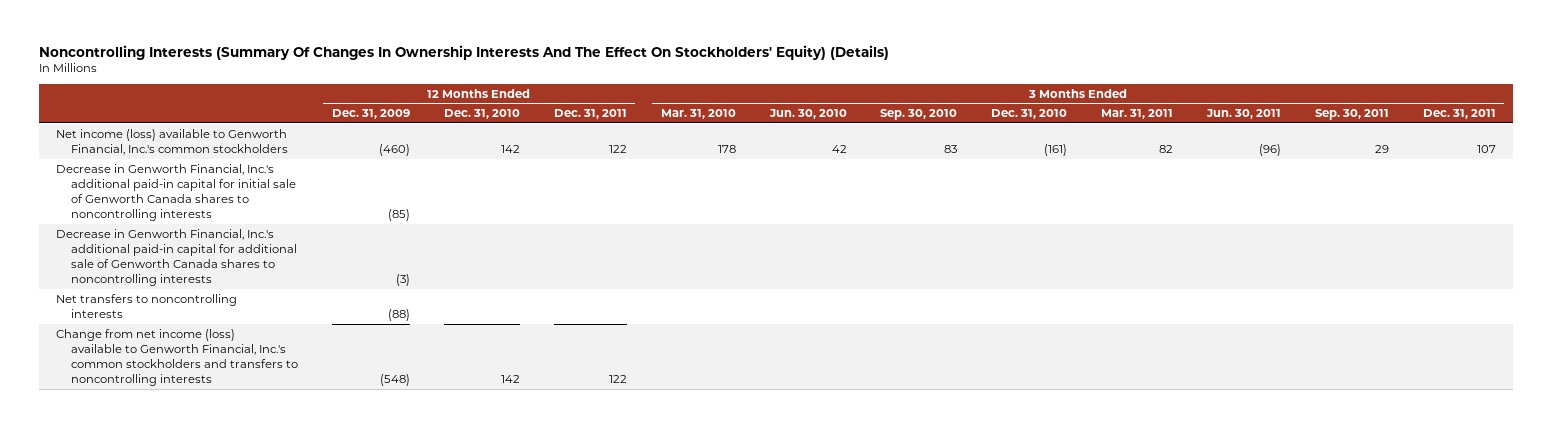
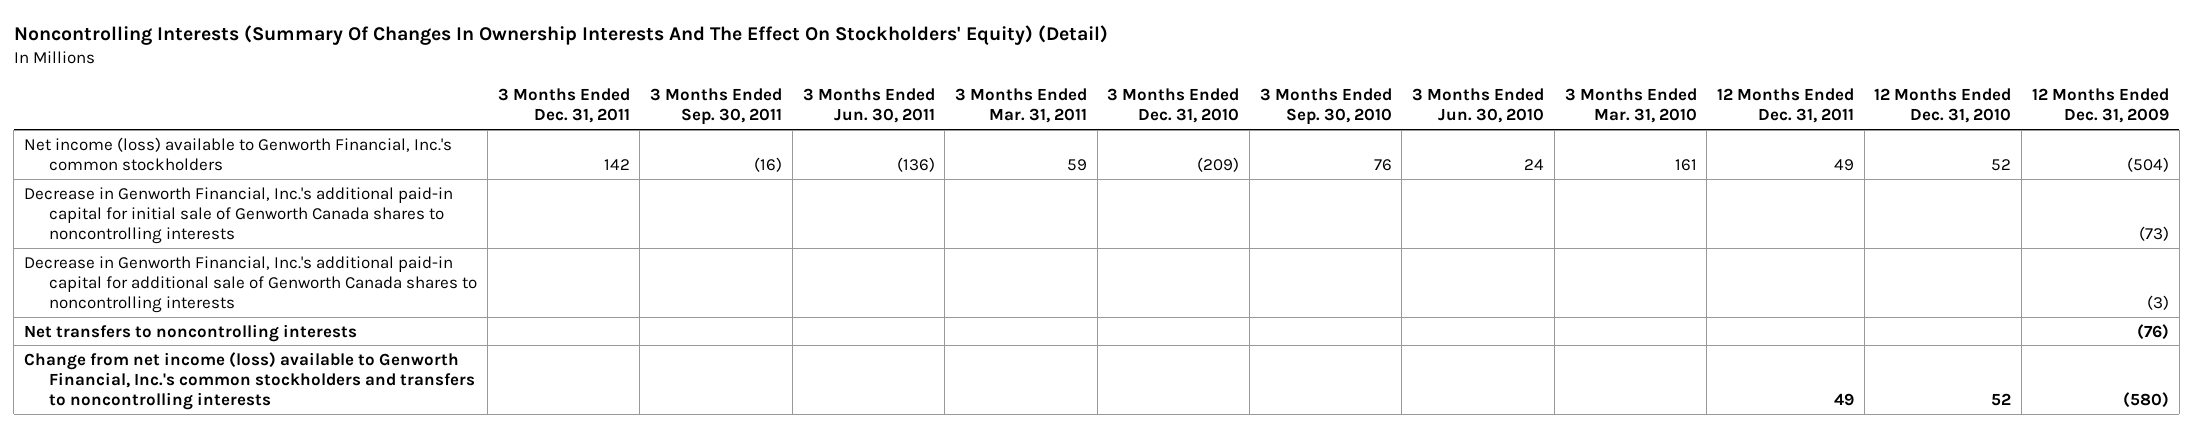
- Noncontrolling Interests (Summary Of Changes In Ownership Interests And The Effect On Stockholders' Equity) (Details)
+ Noncontrolling Interests (Summary Of Changes In Ownership Interests And The Effect On Stockholders' Equity) (Detail)
- | 12 Months Ended Dec. 31, 2009 | 12 Months Ended Dec. 31, 2010 | 12 Months Ended Dec. 31, 2011 | 3 Months Ended Mar. 31, 2010 | 3 Months Ended Jun. 30, 2010 | 3 Months Ended Sep. 30, 2010 | 3 Months Ended Dec. 31, 2010 | 3 Months Ended Mar. 31, 2011 | 3 Months Ended Jun. 30, 2011 | 3 Months Ended Sep. 30, 2011 | 3 Months Ended Dec. 31, 2011
+ | 3 Months Ended Dec. 31, 2011 | 3 Months Ended Sep. 30, 2011 | 3 Months Ended Jun. 30, 2011 | 3 Months Ended Mar. 31, 2011 | 3 Months Ended Dec. 31, 2010 | 3 Months Ended Sep. 30, 2010 | 3 Months Ended Jun. 30, 2010 | 3 Months Ended Mar. 31, 2010 | 12 Months Ended Dec. 31, 2011 | 12 Months Ended Dec. 31, 2010 | 12 Months Ended Dec. 31, 2009
- Net income (loss) available to Genworth Financial, Inc.'s common stockholders | (460) | 142 | 122 | 178 | 42 | 83 | (161) | 82 | (96) | 29 | 107
- Decrease in Genworth Financial, Inc.'s additional paid-in capital for initial sale of Genworth Canada shares to noncontrolling interests | (85) | | | | | | | | | |
+ Net income (loss) available to Genworth Financial, Inc.'s common stockholders | 142 | (16) | (136) | 59 | (209) | 76 | 24 | 161 | 49 | 52 | (504)
+ Decrease in Genworth Financial, Inc.'s additional paid-in capital for initial sale of Genworth Canada shares to noncontrolling interests | | | | | | | | | | | (73)
- Net transfers to noncontrolling interests | (88) | | | | | | | | | |
- Change from net income (loss) available to Genworth Financial, Inc.'s common stockholders and transfers to noncontrolling interests | (548) | 142 | 122 | | | | | | | |
+ Net transfers to noncontrolling interests | | | | | | | | | | | (76)
+ Change from net income (loss) available to Genworth Financial, Inc.'s common stockholders and transfers to noncontrolling interests | | | | | | | | | 49 | 52 | (580)

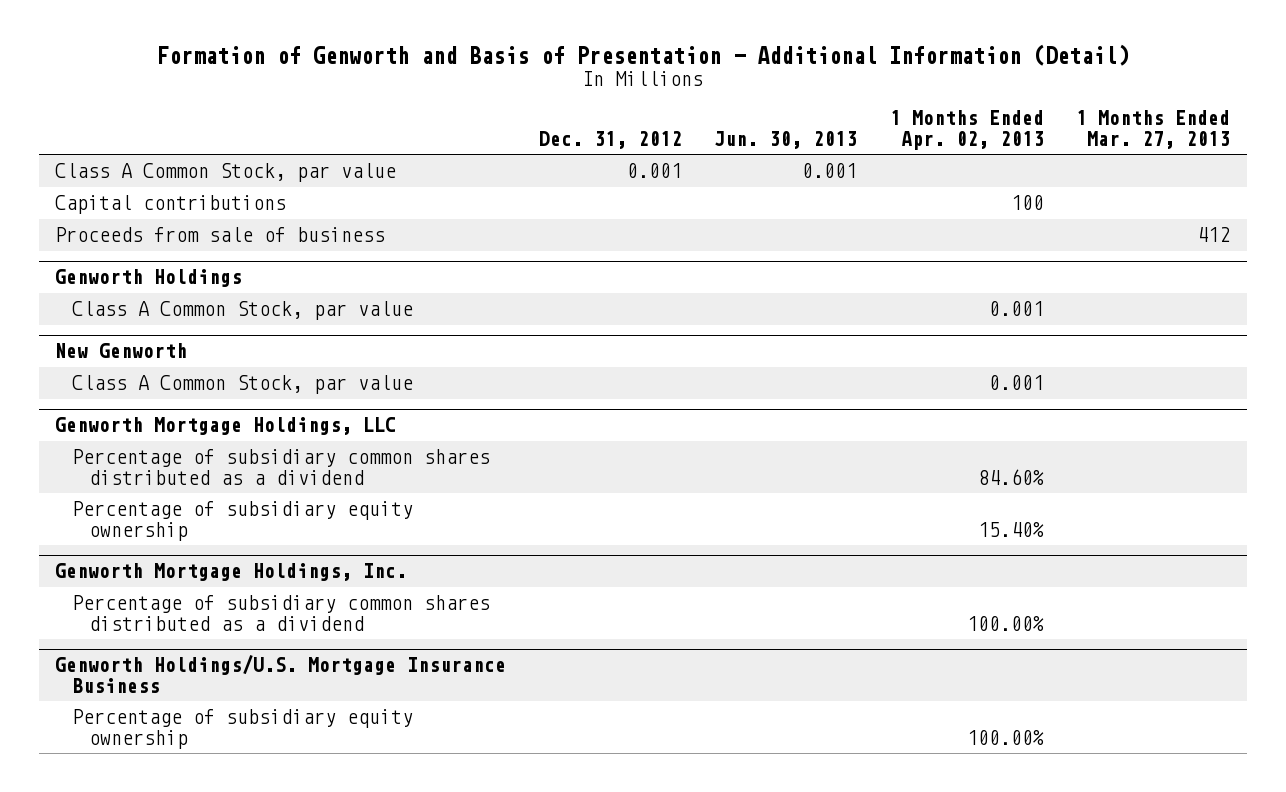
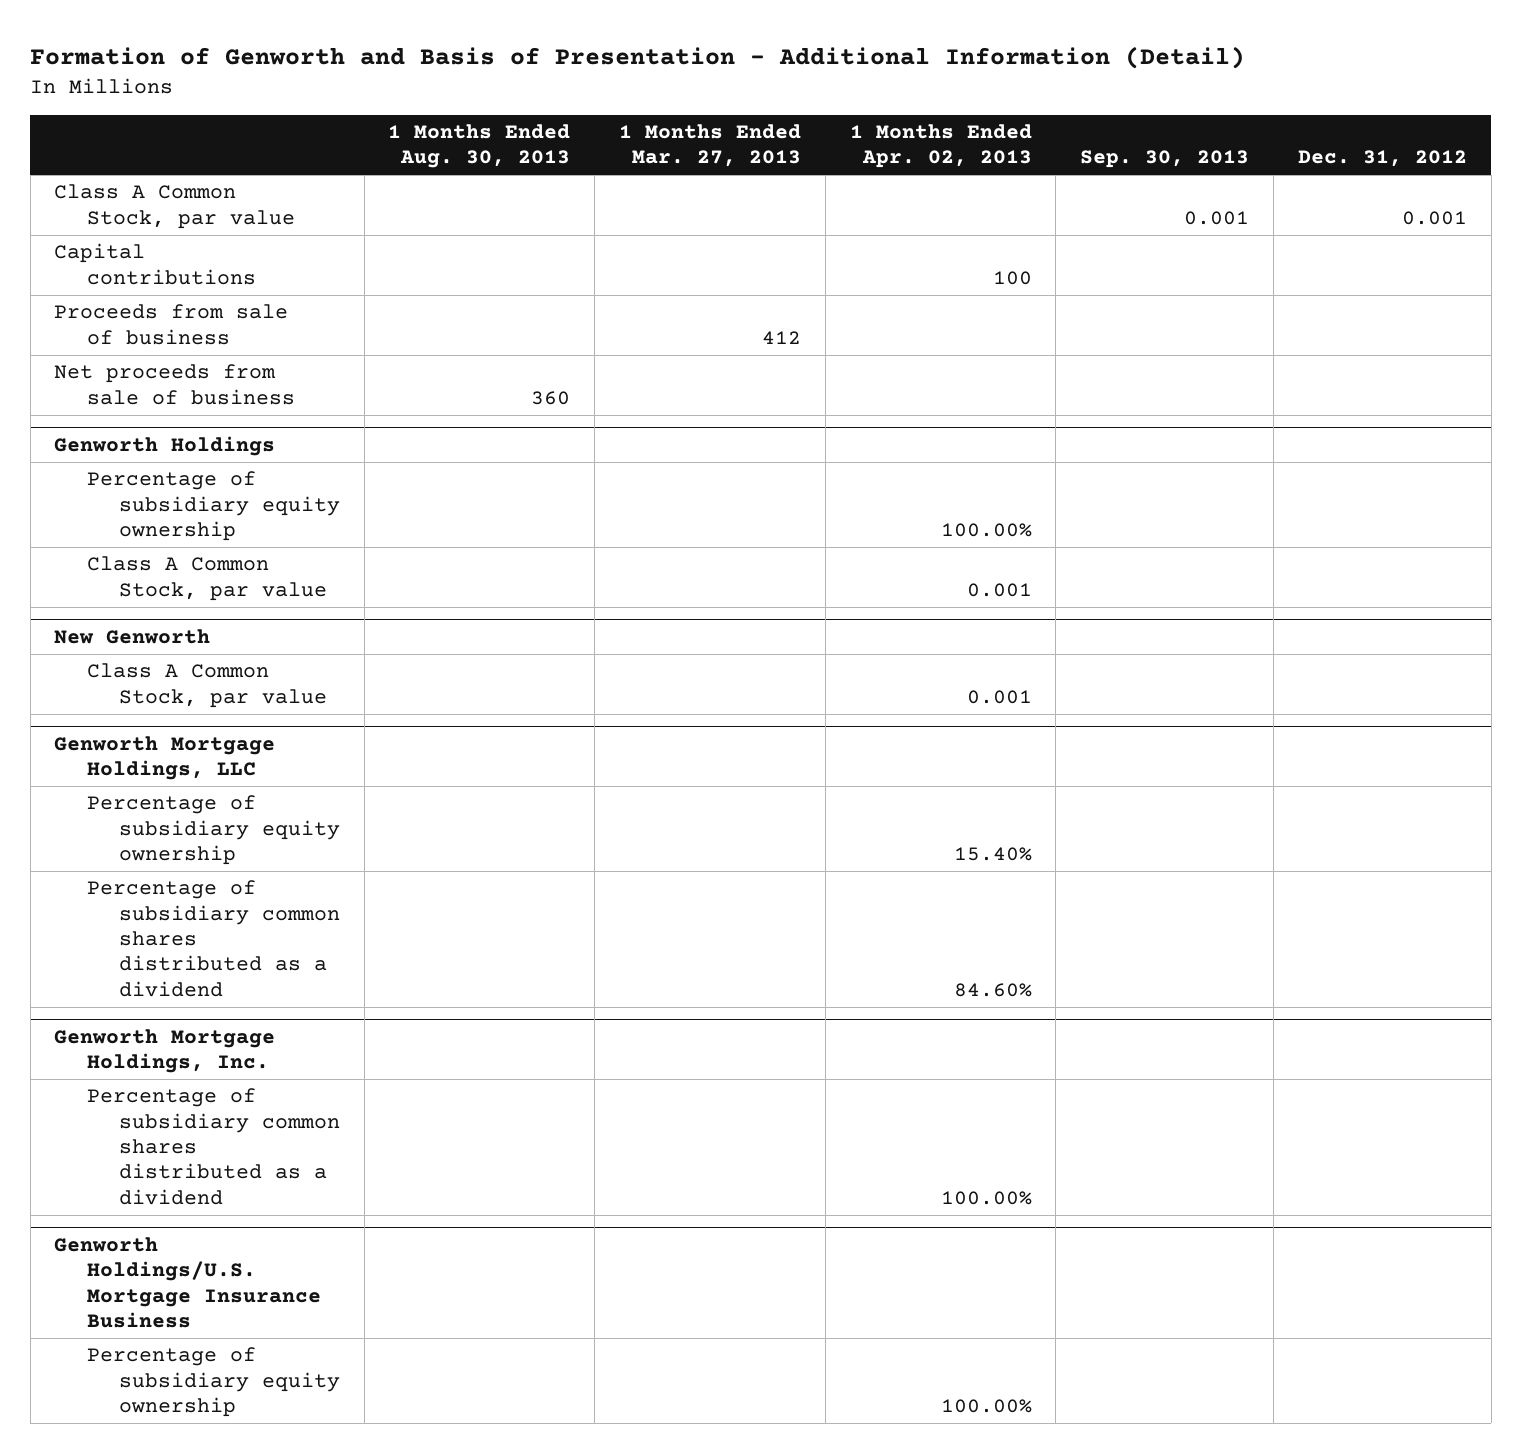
- | Dec. 31, 2012 | Jun. 30, 2013 | 1 Months Ended Apr. 02, 2013 | 1 Months Ended Mar. 27, 2013
+ | 1 Months Ended Aug. 30, 2013 | 1 Months Ended Mar. 27, 2013 | 1 Months Ended Apr. 02, 2013 | Sep. 30, 2013 | Dec. 31, 2012
+ Net proceeds from sale of business | 360 | | | |
@ Genworth Holdings
+ Percentage of subsidiary equity ownership | | | 100.00% | |
@ Genworth Mortgage Holdings, LLC
moved down: Percentage of subsidiary common shares distributed as a dividend | | | 84.60% | |

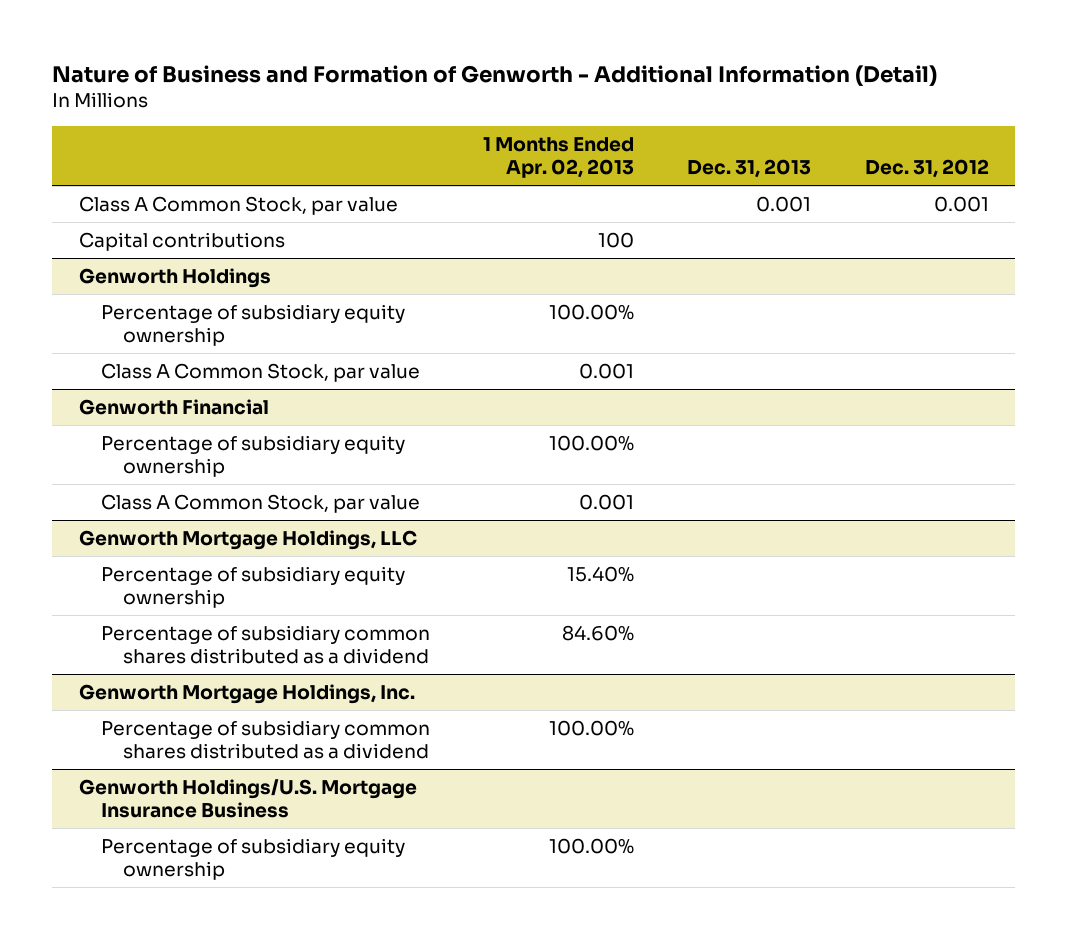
- Formation of Genworth and Basis of Presentation - Additional Information (Detail)
+ Nature of Business and Formation of Genworth - Additional Information (Detail)
- | 1 Months Ended Aug. 30, 2013 | 1 Months Ended Mar. 27, 2013 | 1 Months Ended Apr. 02, 2013 | Sep. 30, 2013 | Dec. 31, 2012
+ | 1 Months Ended Apr. 02, 2013 | Dec. 31, 2013 | Dec. 31, 2012
- Proceeds from sale of business | | 412 | | |
- Net proceeds from sale of business | 360 | | | |
- New Genworth
+ Genworth Financial
+ Percentage of subsidiary equity ownership | 100.00% | |

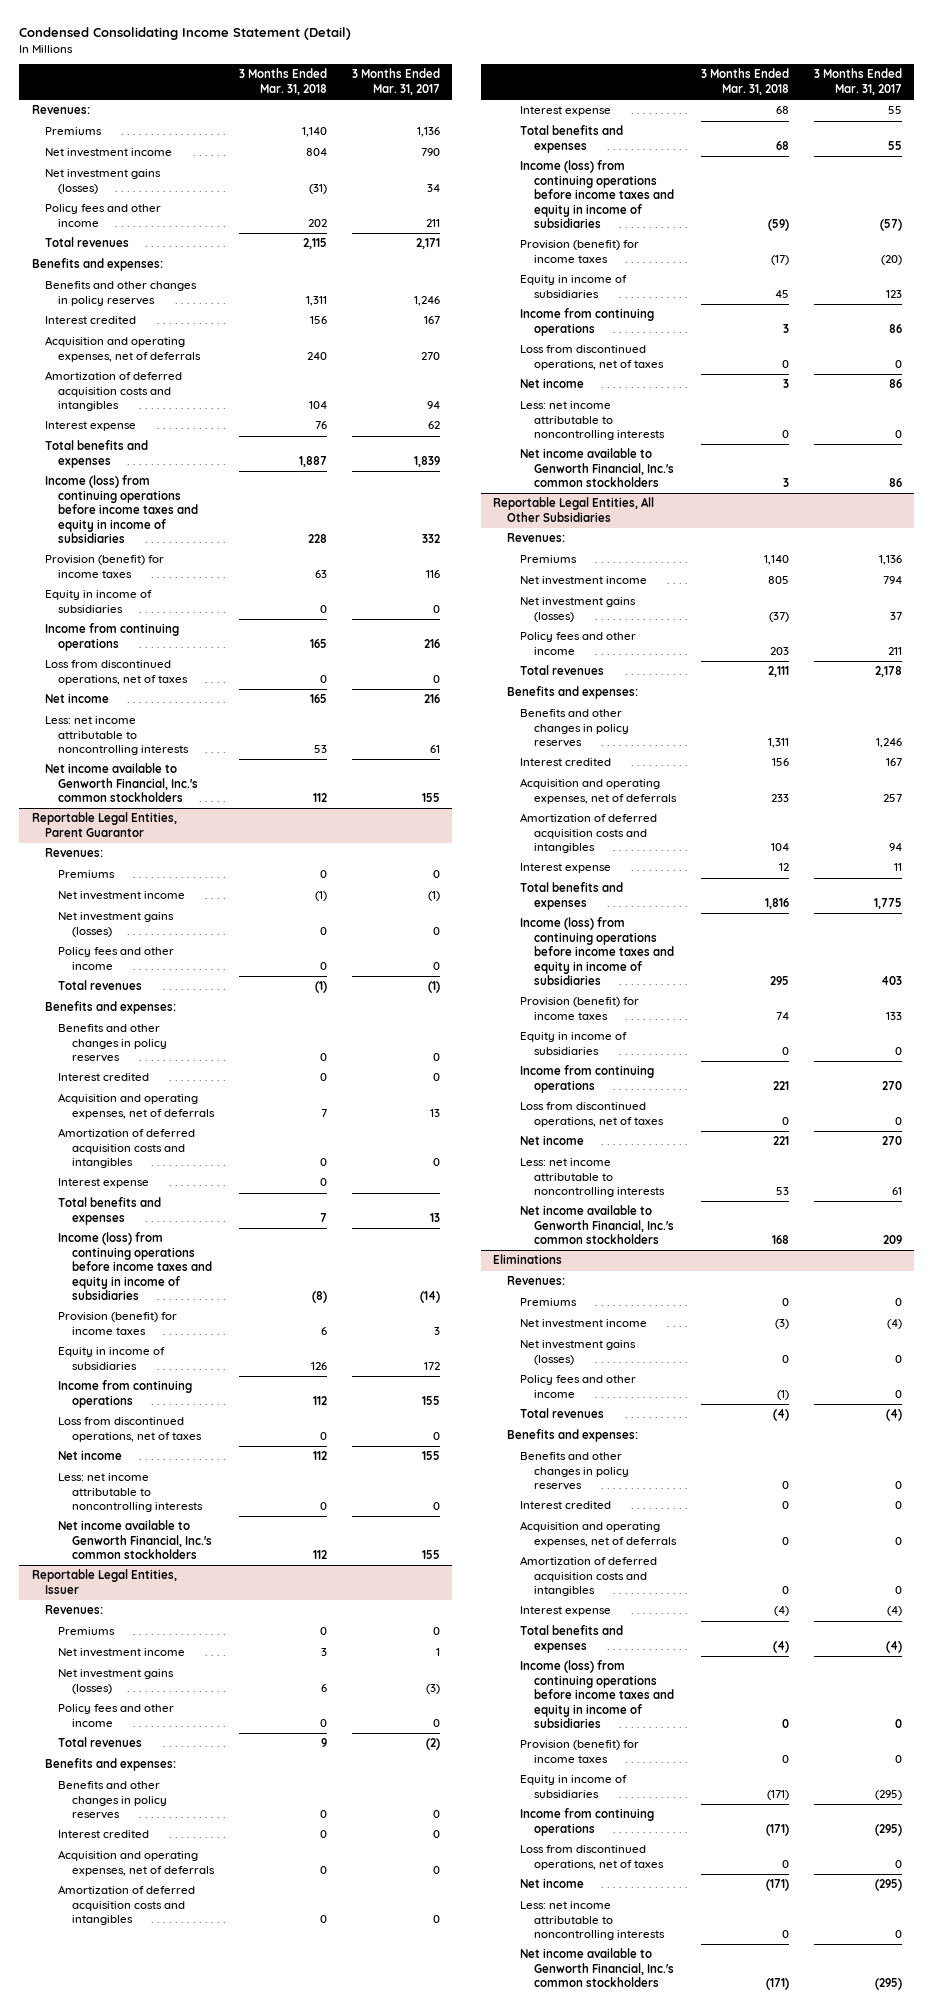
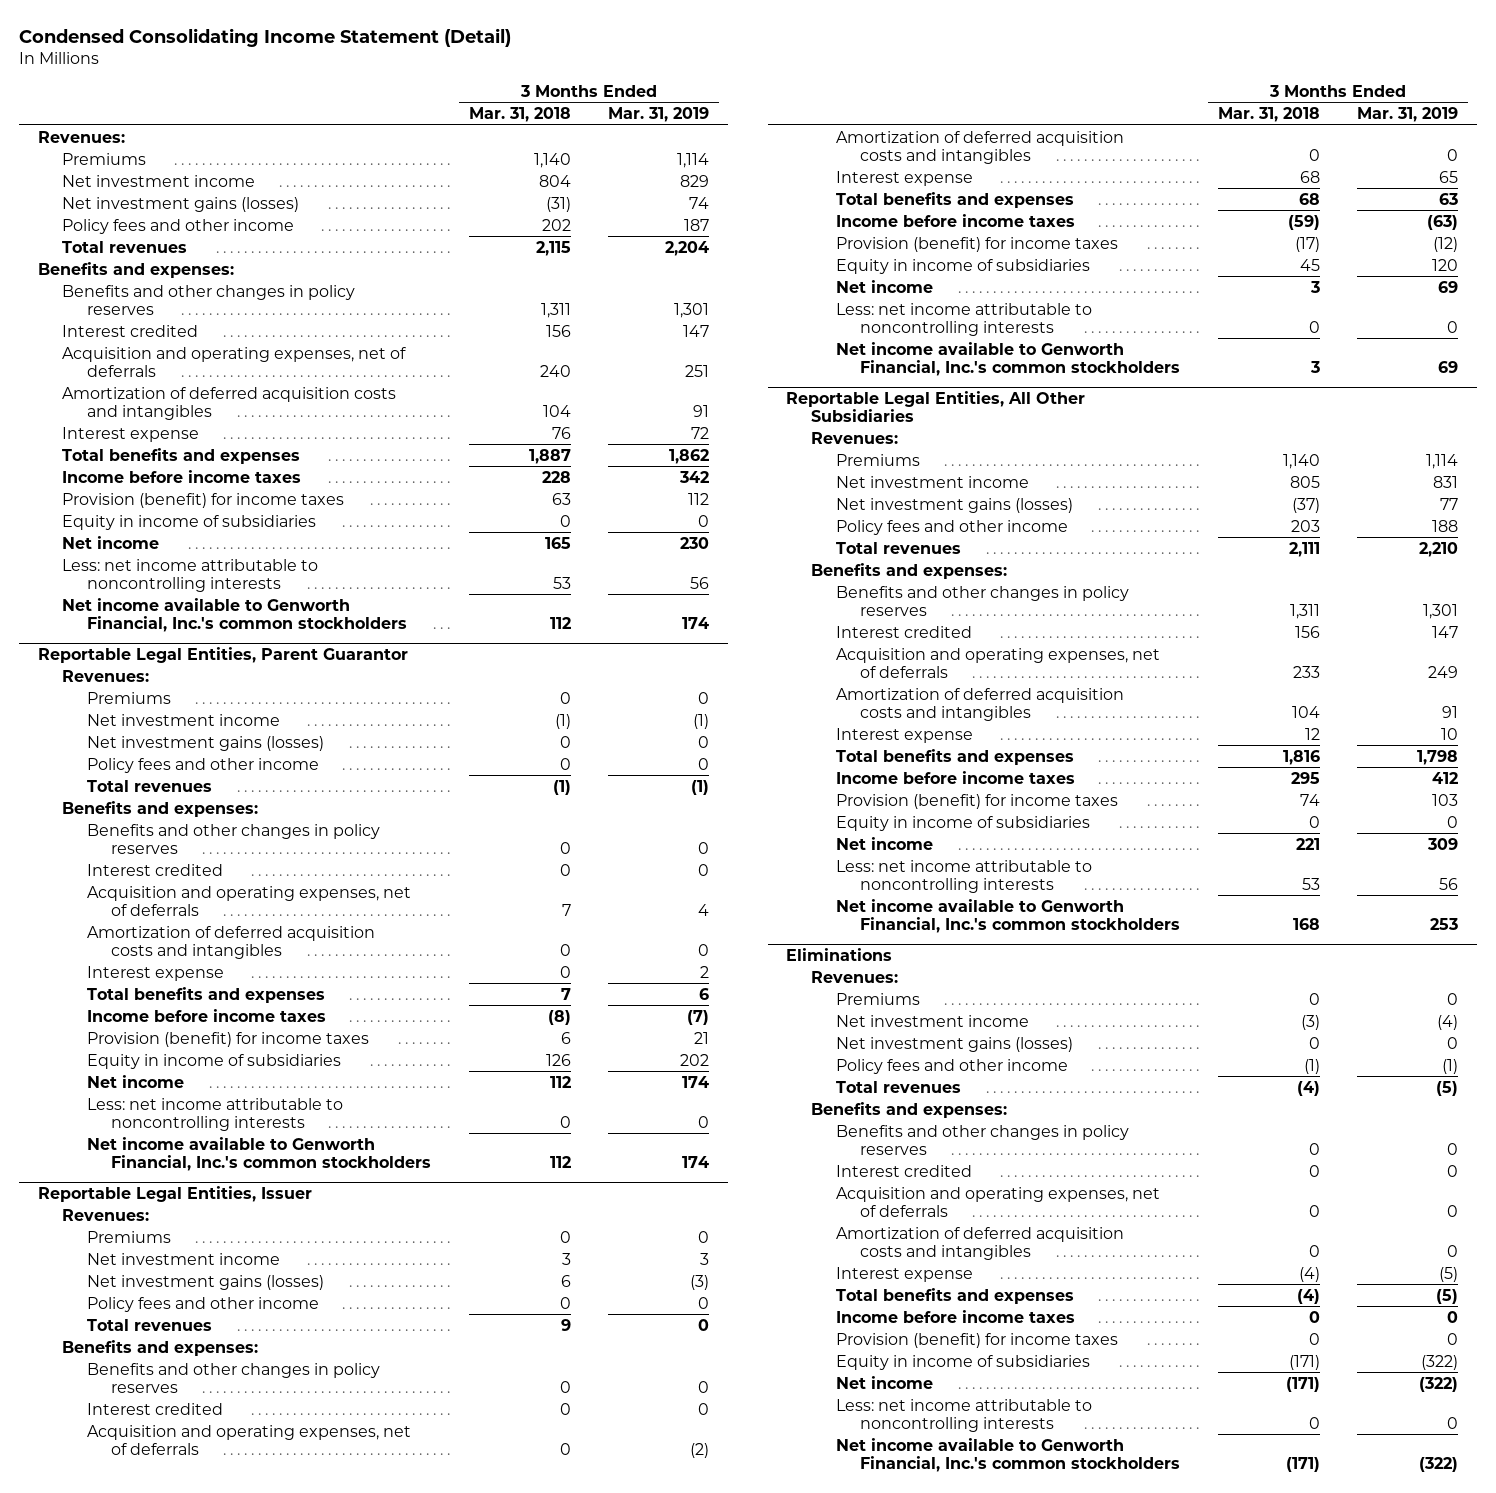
- | 3 Months Ended Mar. 31, 2018 | 3 Months Ended Mar. 31, 2017
+ | 3 Months Ended Mar. 31, 2018 | 3 Months Ended Mar. 31, 2019
- Income (loss) from continuing operations before income taxes and equity in income of subsidiaries | 228 | 332
+ Income before income taxes | 228 | 342
- Income from continuing operations | 165 | 216
- Loss from discontinued operations, net of taxes | 0 | 0
@ Reportable Legal Entities, Parent Guarantor
- Income (loss) from continuing operations before income taxes and equity in income of subsidiaries | (8) | (14)
+ Income before income taxes | (8) | (7)
- Income from continuing operations | 112 | 155
- Loss from discontinued operations, net of taxes | 0 | 0
@ Reportable Legal Entities, Issuer
- Income (loss) from continuing operations before income taxes and equity in income of subsidiaries | (59) | (57)
+ Income before income taxes | (59) | (63)
- Income from continuing operations | 3 | 86
- Loss from discontinued operations, net of taxes | 0 | 0
@ Reportable Legal Entities, All Other Subsidiaries
- Income (loss) from continuing operations before income taxes and equity in income of subsidiaries | 295 | 403
+ Income before income taxes | 295 | 412
- Income from continuing operations | 221 | 270
- Loss from discontinued operations, net of taxes | 0 | 0
@ Eliminations
- Income (loss) from continuing operations before income taxes and equity in income of subsidiaries | 0 | 0
+ Income before income taxes | 0 | 0
- Income from continuing operations | (171) | (295)
- Loss from discontinued operations, net of taxes | 0 | 0

